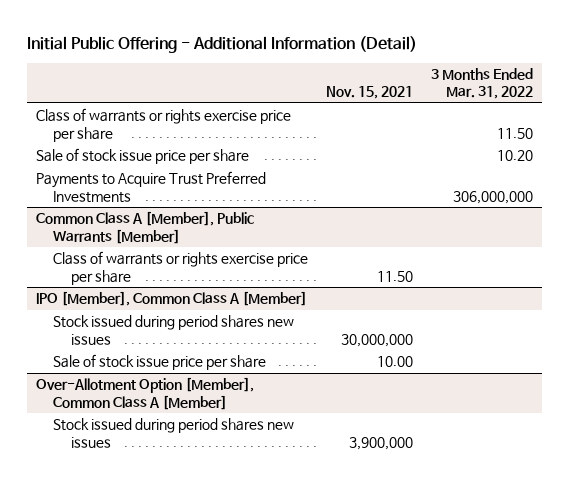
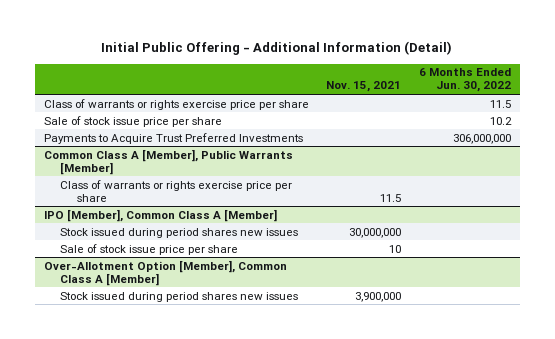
- | Nov. 15, 2021 | 3 Months Ended Mar. 31, 2022
+ | Nov. 15, 2021 | 6 Months Ended Jun. 30, 2022
@ Common Class A [Member], Public Warrants [Member]
- Class of warrants or rights exercise price per share | 11.50 |
+ Class of warrants or rights exercise price per share | 11.5 |
@ IPO [Member], Common Class A [Member]
- Sale of stock issue price per share | 10.00 |
+ Sale of stock issue price per share | 10 |

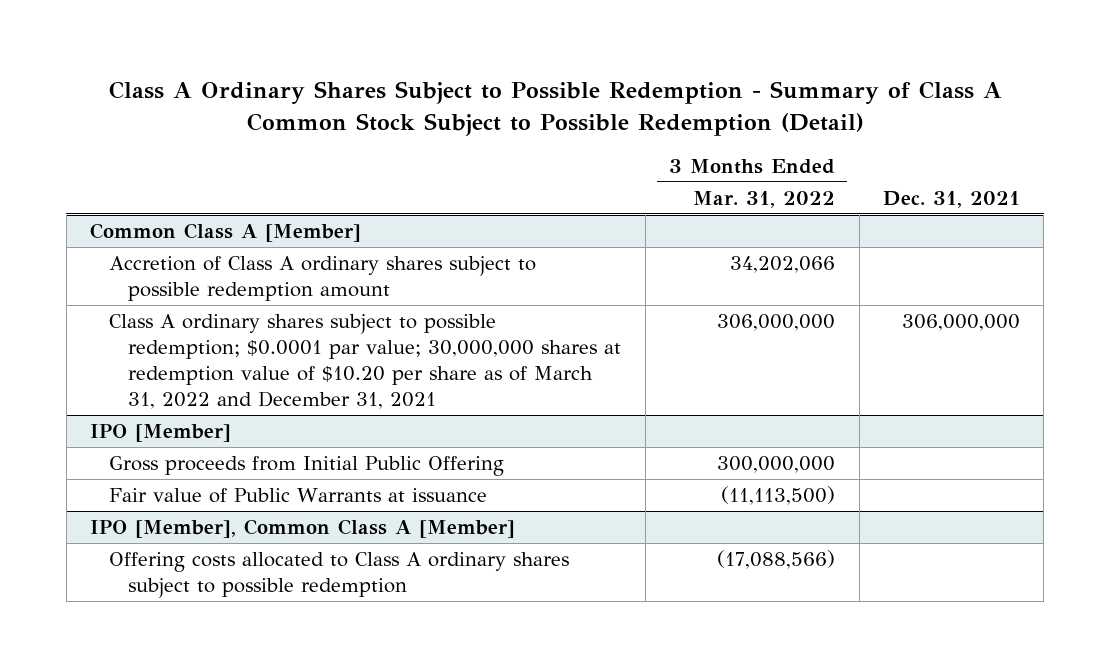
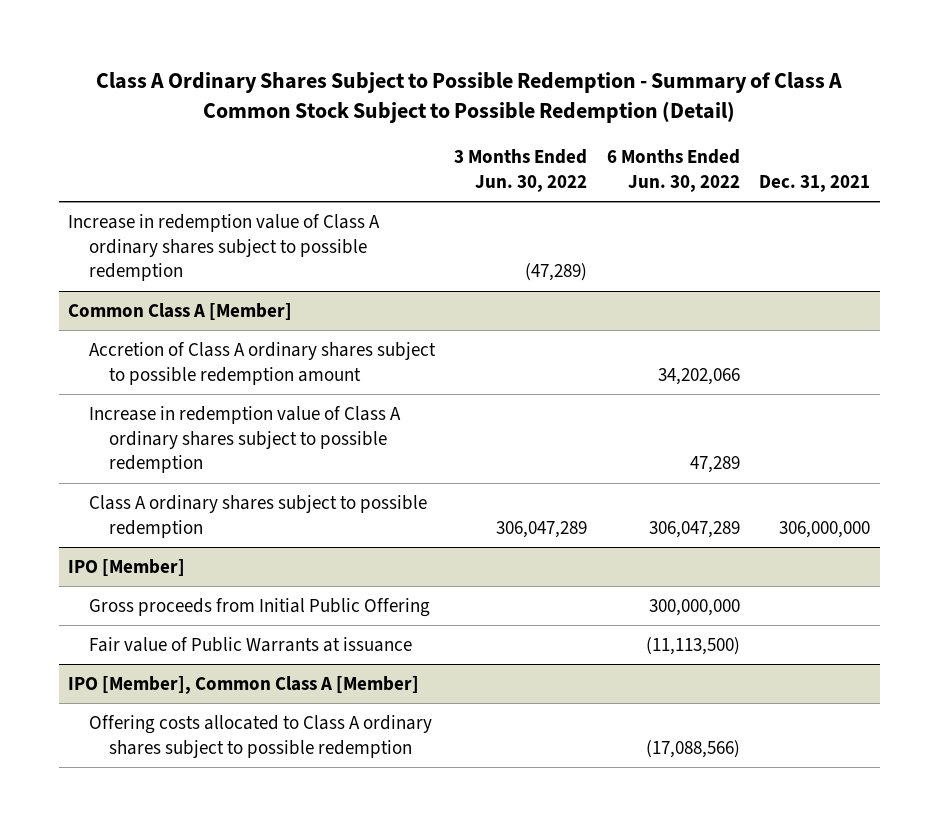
- | 3 Months Ended Mar. 31, 2022 | Dec. 31, 2021
+ | 3 Months Ended Jun. 30, 2022 | 6 Months Ended Jun. 30, 2022 | Dec. 31, 2021
+ Increase in redemption value of Class A ordinary shares subject to possible redemption | (47,289) | |
@ Common Class A [Member]
- Class A ordinary shares subject to possible redemption; $0.0001 par value; 30,000,000 shares at redemption value of $10.20 per share as of March 31, 2022 and December 31, 2021 | 306,000,000 | 306,000,000
+ Increase in redemption value of Class A ordinary shares subject to possible redemption | | 47,289 |
+ Class A ordinary shares subject to possible redemption | 306,047,289 | 306,047,289 | 306,000,000

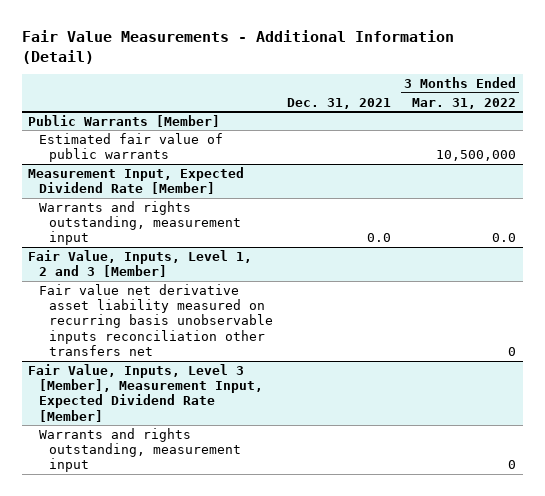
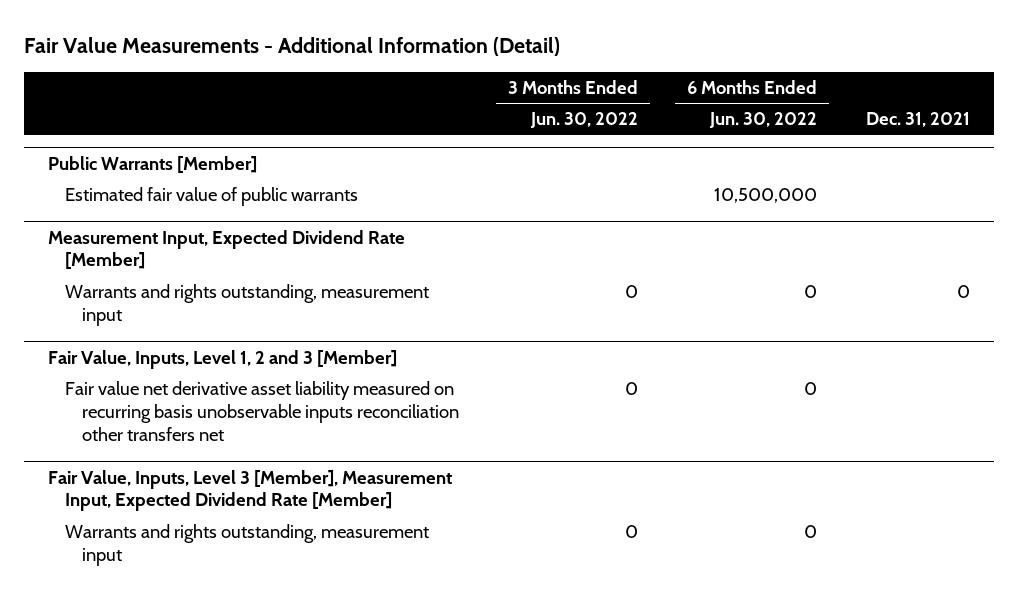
- | Dec. 31, 2021 | 3 Months Ended Mar. 31, 2022
+ | 3 Months Ended Jun. 30, 2022 | 6 Months Ended Jun. 30, 2022 | Dec. 31, 2021
@ Measurement Input, Expected Dividend Rate [Member]
- Warrants and rights outstanding, measurement input | 0.0 | 0.0
+ Warrants and rights outstanding, measurement input | 0 | 0 | 0

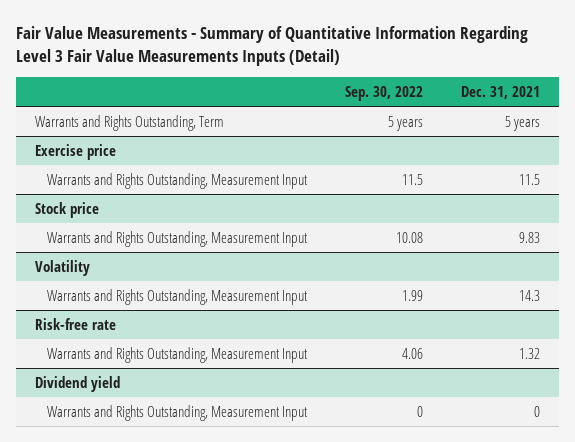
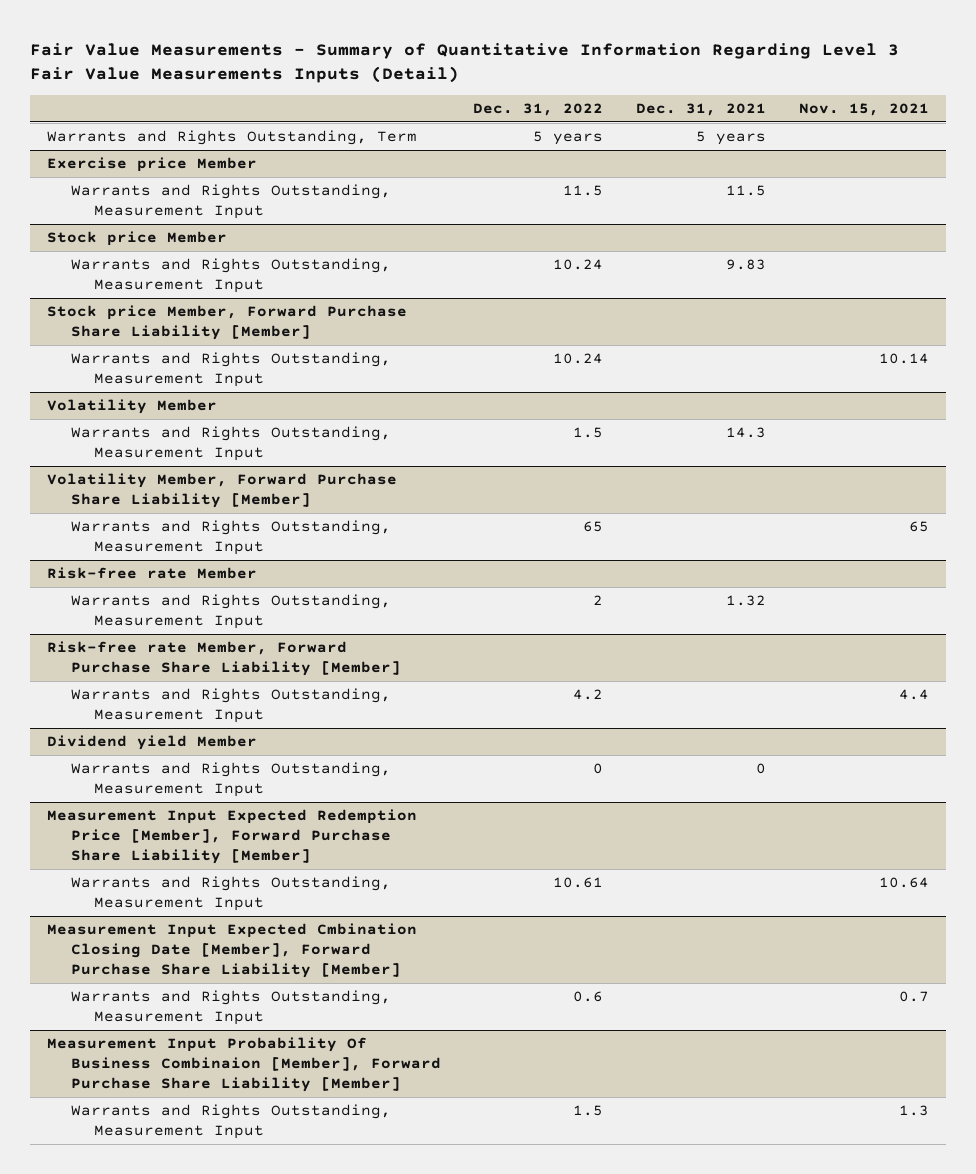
- | Sep. 30, 2022 | Dec. 31, 2021
+ | Dec. 31, 2022 | Dec. 31, 2021 | Nov. 15, 2021
- Exercise price
+ Exercise price Member
- Stock price
+ Stock price Member
- Volatility
+ Stock price Member, Forward Purchase Share Liability [Member]
+ Warrants and Rights Outstanding, Measurement Input | 10.24 | | 10.14
+ Volatility Member
- Risk-free rate
+ Volatility Member, Forward Purchase Share Liability [Member]
+ Warrants and Rights Outstanding, Measurement Input | 65 | | 65
+ Risk-free rate Member
- Dividend yield
+ Risk-free rate Member, Forward Purchase Share Liability [Member]
+ Warrants and Rights Outstanding, Measurement Input | 4.2 | | 4.4
+ Dividend yield Member
+ Measurement Input Expected Redemption Price [Member], Forward Purchase Share Liability [Member]
+ Warrants and Rights Outstanding, Measurement Input | 10.61 | | 10.64
+ Measurement Input Expected Cmbination Closing Date [Member], Forward Purchase Share Liability [Member]
+ Warrants and Rights Outstanding, Measurement Input | 0.6 | | 0.7
+ Measurement Input Probability Of Business Combinaion [Member], Forward Purchase Share Liability [Member]
+ Warrants and Rights Outstanding, Measurement Input | 1.5 | | 1.3

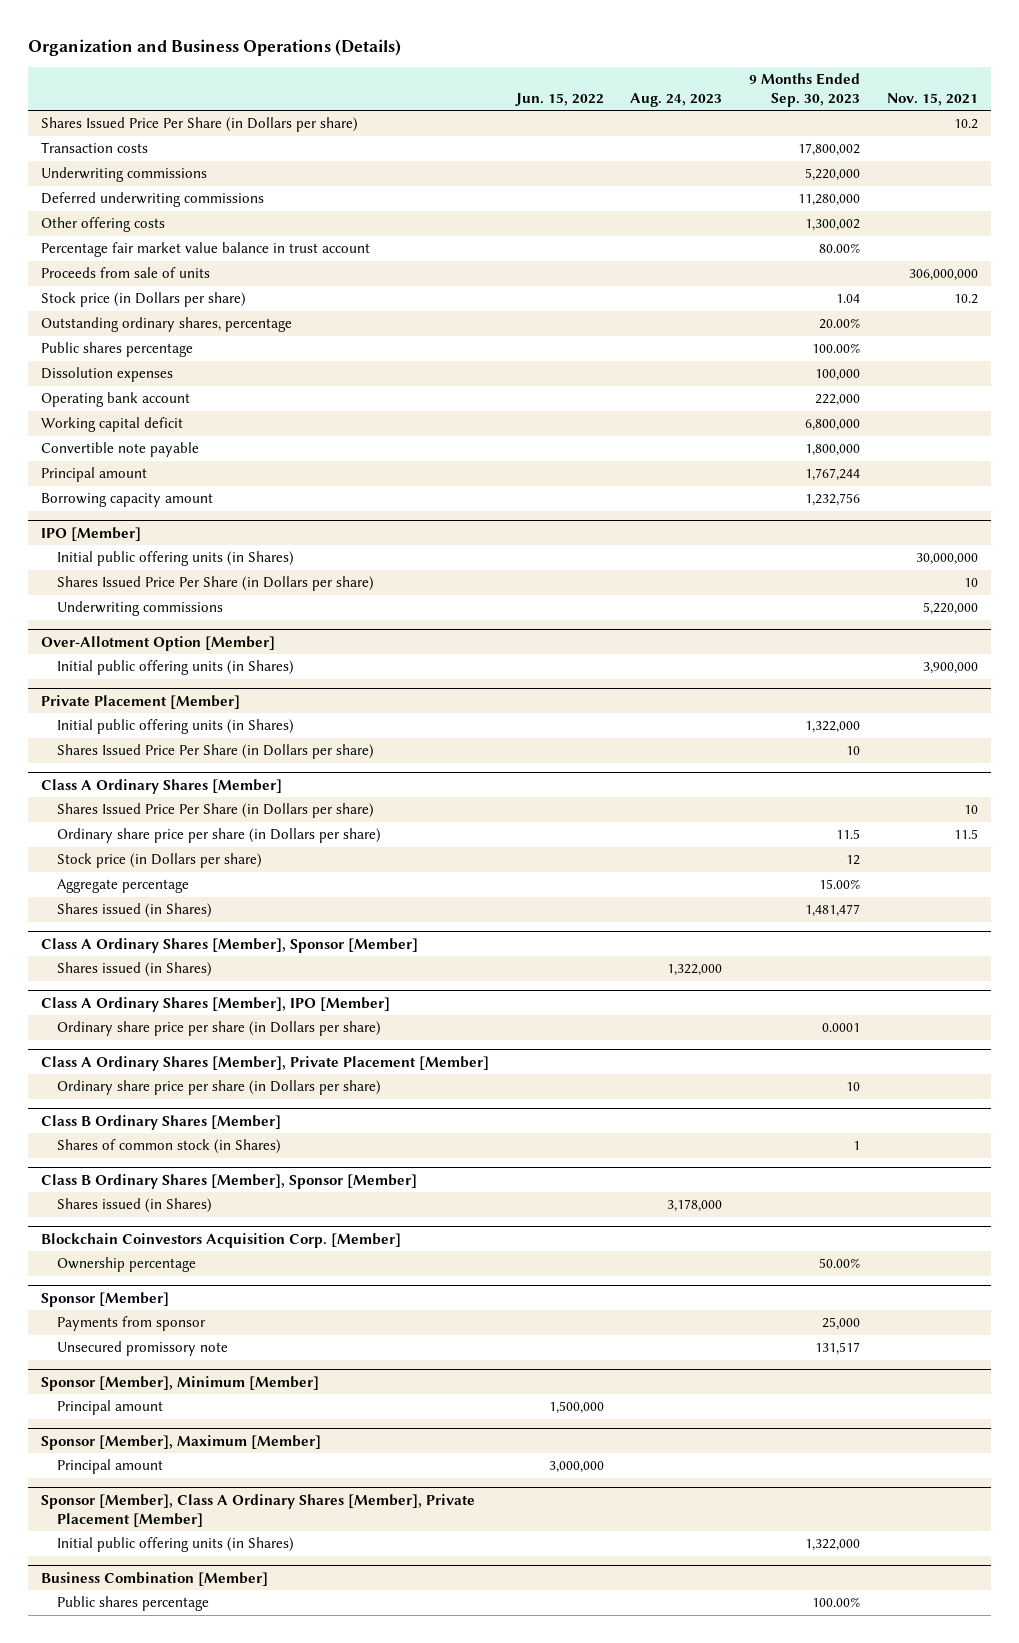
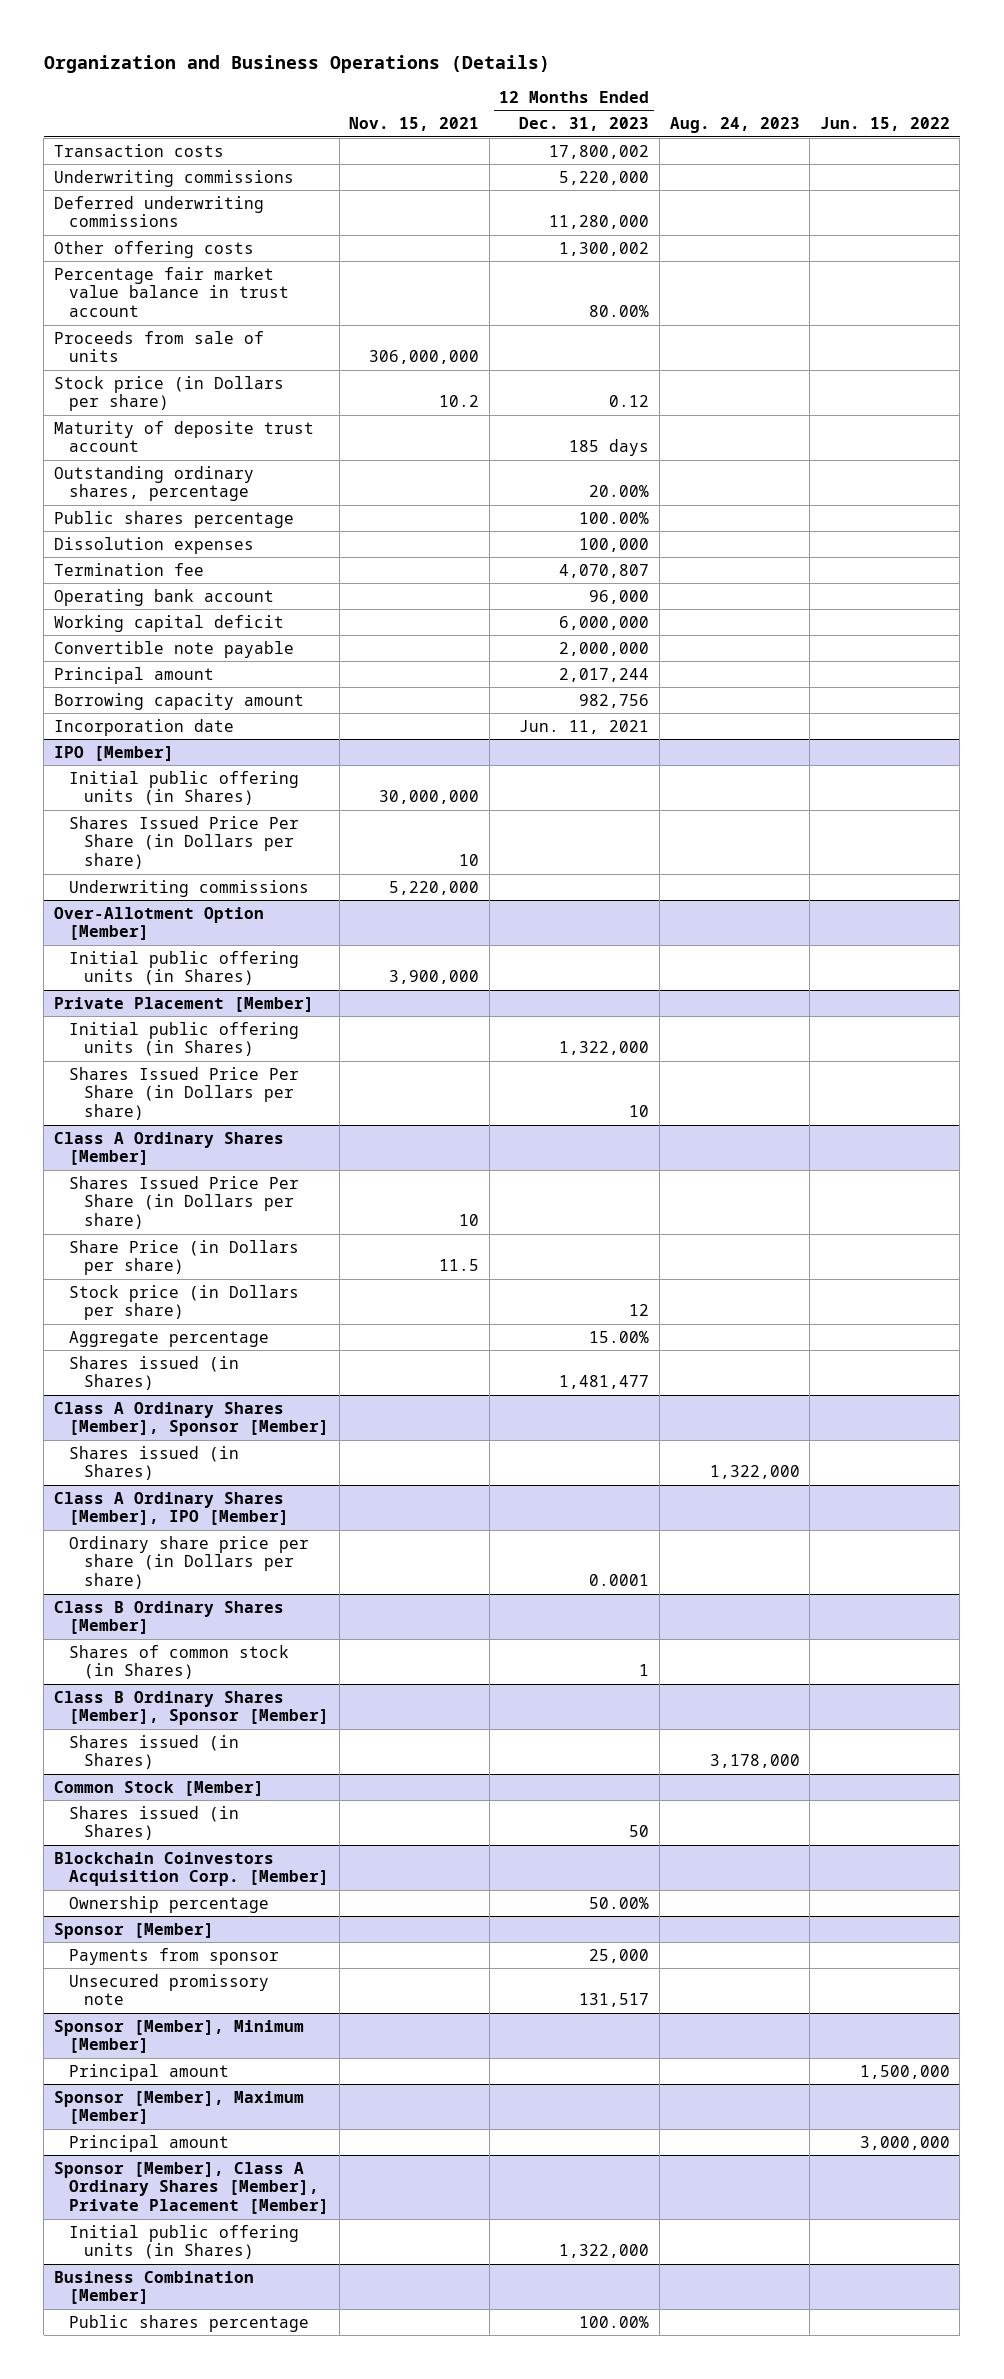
- | Jun. 15, 2022 | Aug. 24, 2023 | 9 Months Ended Sep. 30, 2023 | Nov. 15, 2021
+ | Nov. 15, 2021 | 12 Months Ended Dec. 31, 2023 | Aug. 24, 2023 | Jun. 15, 2022
- Shares Issued Price Per Share (in Dollars per share) | | | | 10.2
+ Maturity of deposite trust account | | 185 days | |
+ Termination fee | | 4,070,807 | |
+ Incorporation date | | Jun. 11, 2021 | |
@ Class A Ordinary Shares [Member]
- Ordinary share price per share (in Dollars per share) | | | 11.5 | 11.5
+ Share Price (in Dollars per share) | 11.5 | | |
- Class A Ordinary Shares [Member], Private Placement [Member]
- Ordinary share price per share (in Dollars per share) | | | 10 |
+ Common Stock [Member]
+ Shares issued (in Shares) | | 50 | |

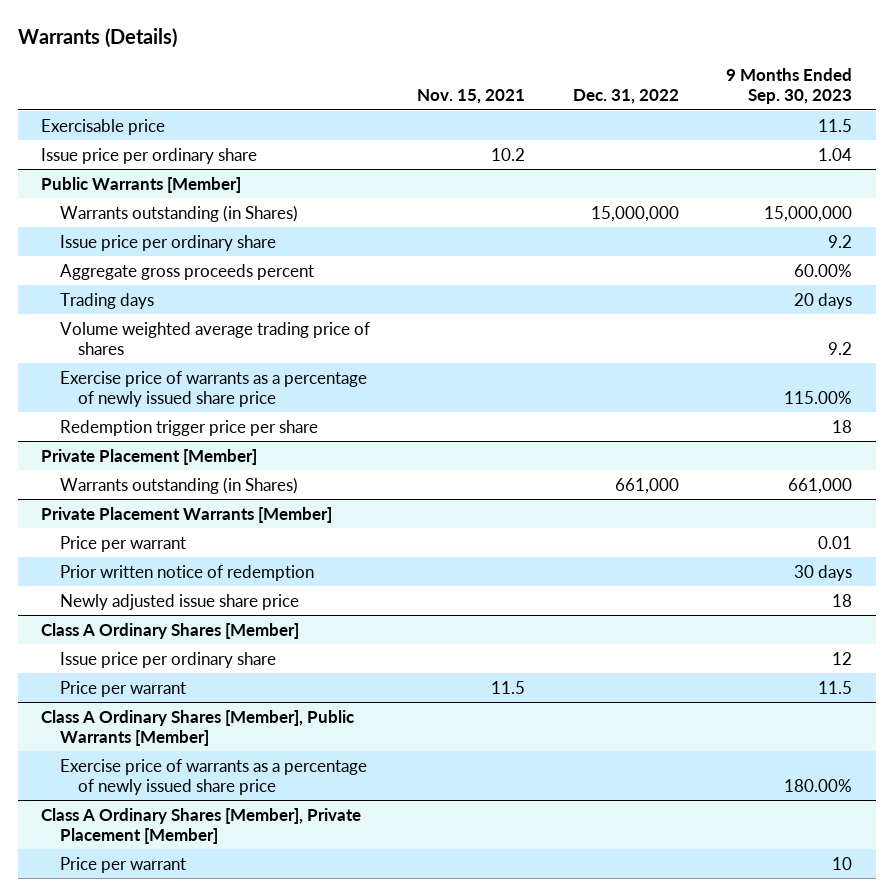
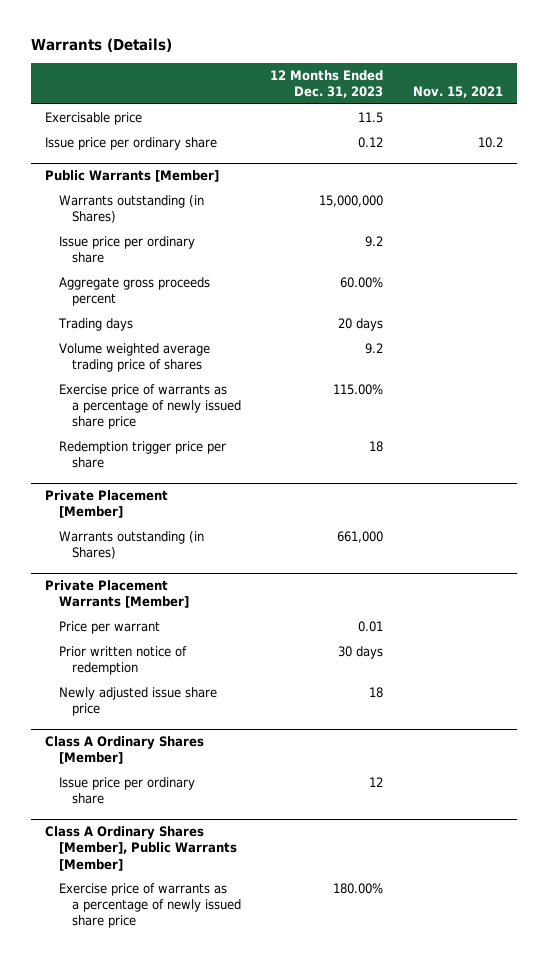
- | Nov. 15, 2021 | Dec. 31, 2022 | 9 Months Ended Sep. 30, 2023
+ | 12 Months Ended Dec. 31, 2023 | Nov. 15, 2021
@ Class A Ordinary Shares [Member]
- Price per warrant | 11.5 | | 11.5
- Class A Ordinary Shares [Member], Private Placement [Member]
- Price per warrant | | | 10

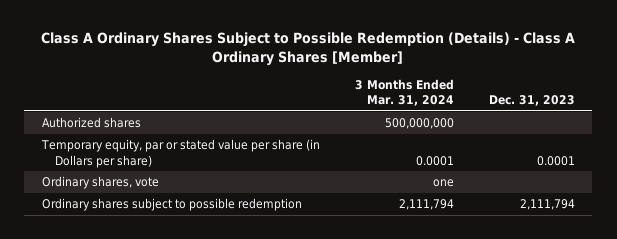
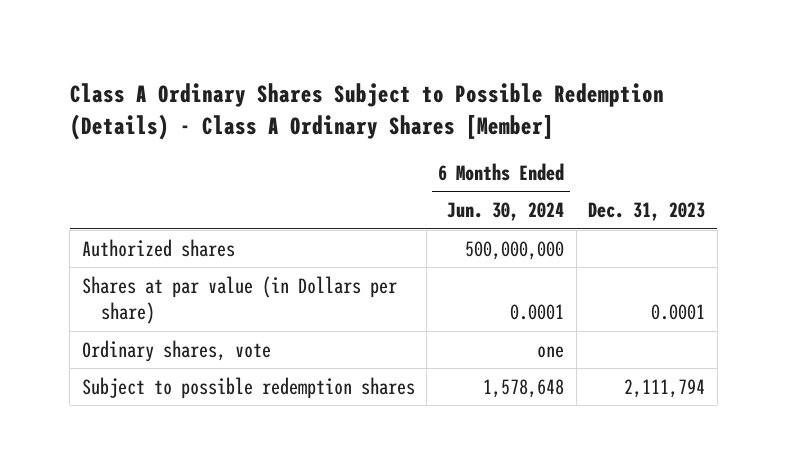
- | 3 Months Ended Mar. 31, 2024 | Dec. 31, 2023
+ | 6 Months Ended Jun. 30, 2024 | Dec. 31, 2023
- Temporary equity, par or stated value per share (in Dollars per share) | 0.0001 | 0.0001
+ Shares at par value (in Dollars per share) | 0.0001 | 0.0001
- Ordinary shares subject to possible redemption | 2,111,794 | 2,111,794
+ Subject to possible redemption shares | 1,578,648 | 2,111,794

